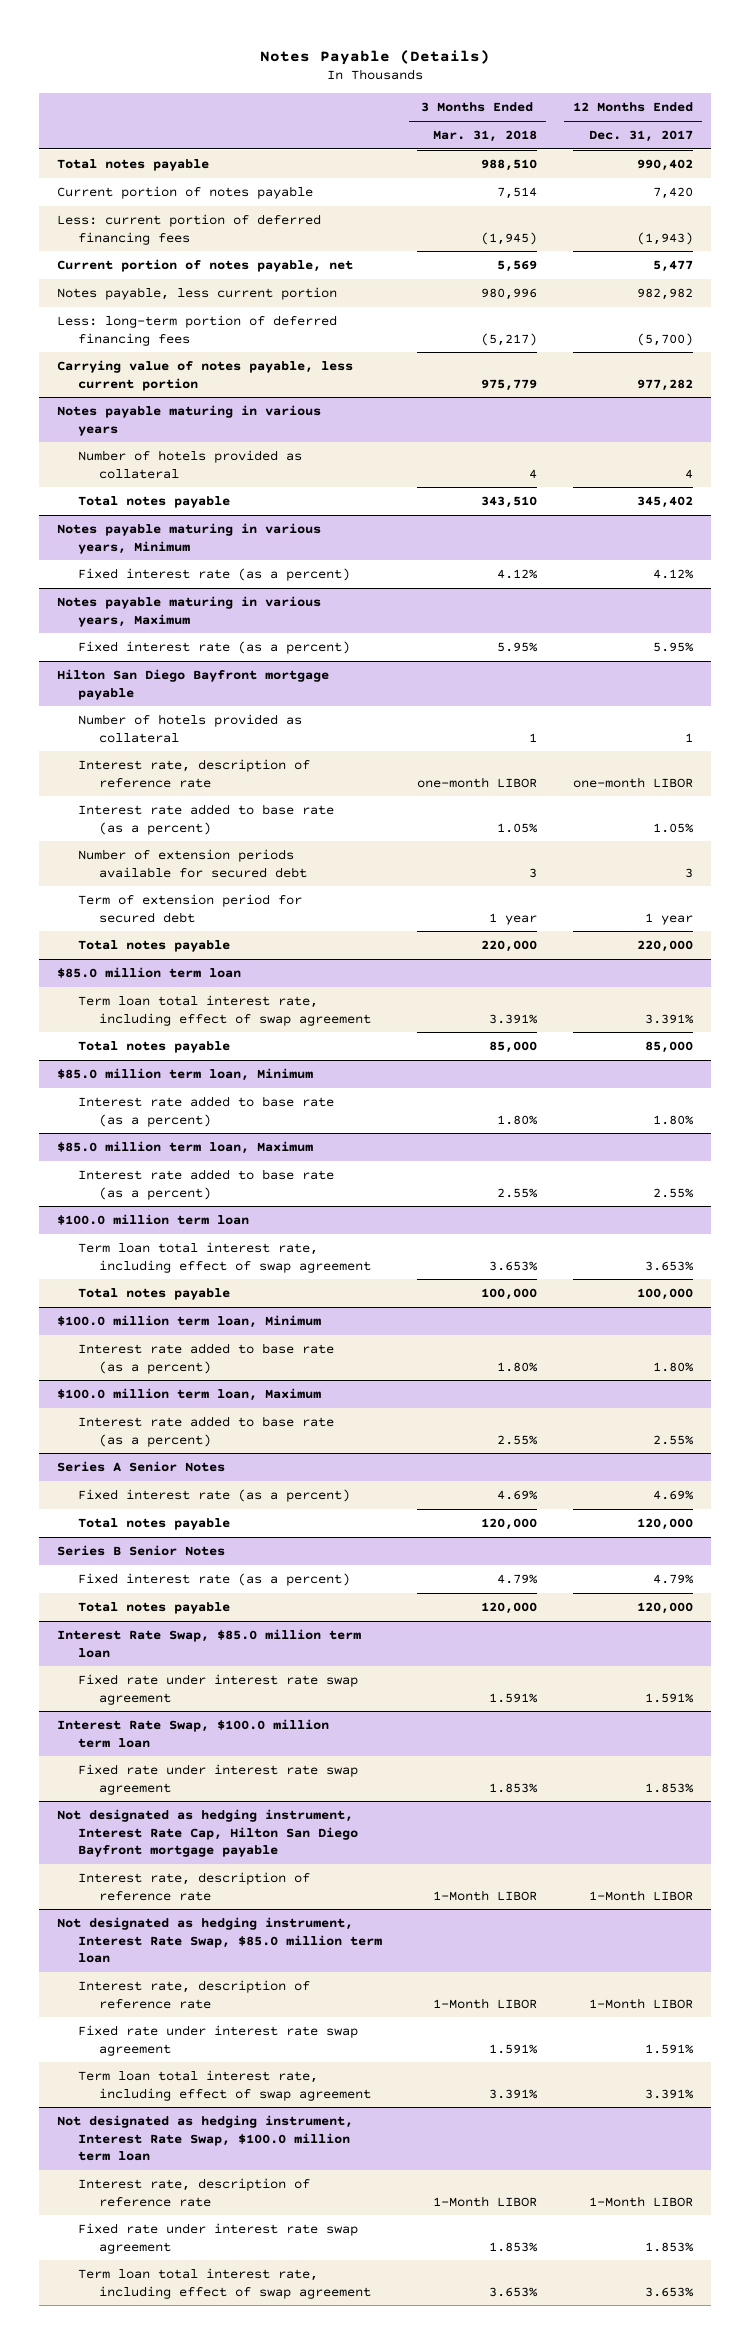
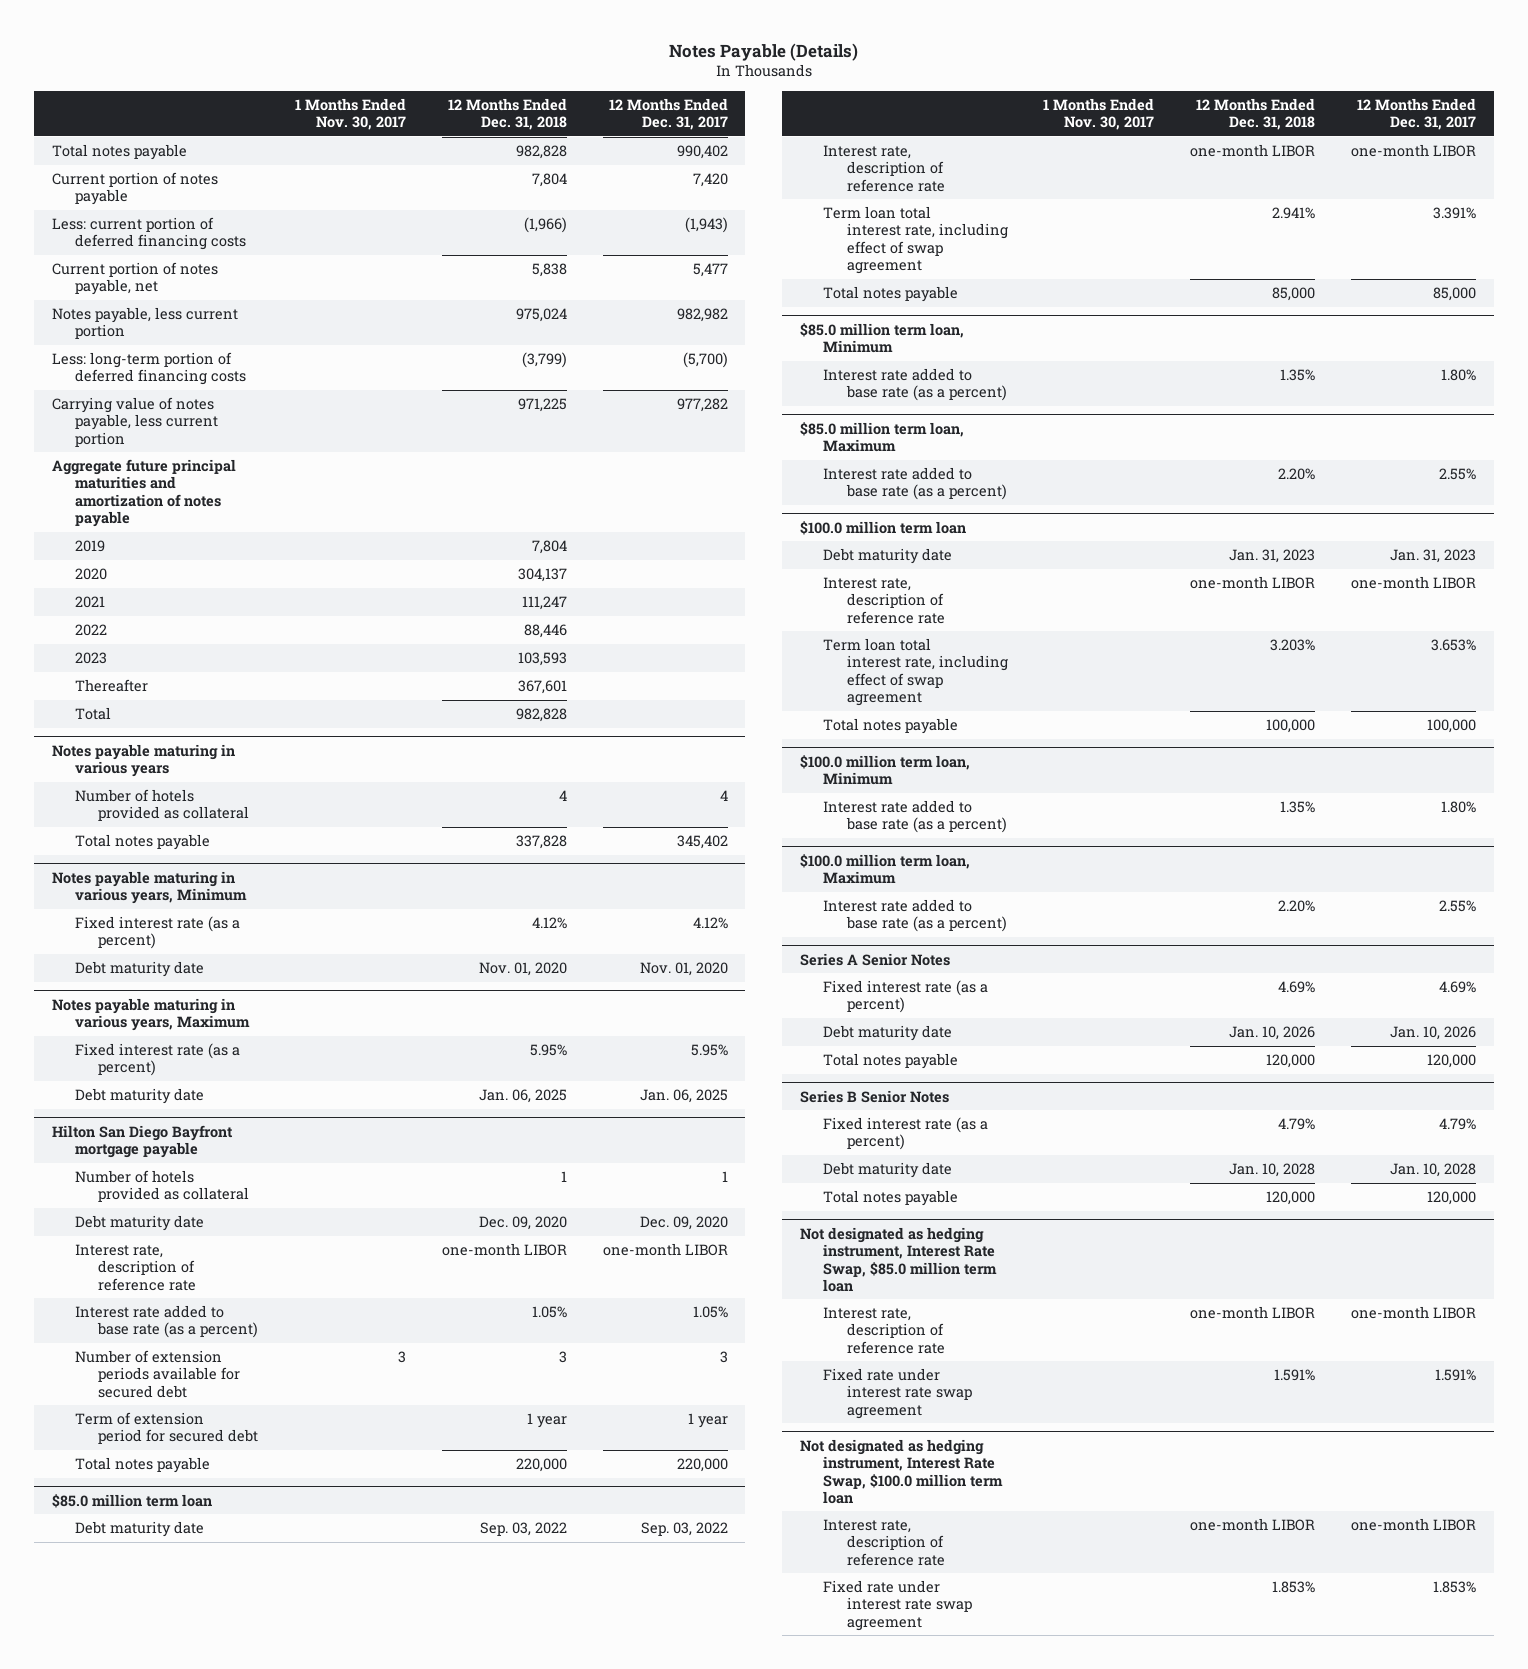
- | 3 Months Ended Mar. 31, 2018 | 12 Months Ended Dec. 31, 2017
+ | 1 Months Ended Nov. 30, 2017 | 12 Months Ended Dec. 31, 2018 | 12 Months Ended Dec. 31, 2017
- Less: current portion of deferred financing fees | (1,945) | (1,943)
+ Less: current portion of deferred financing costs | | (1,966) | (1,943)
- Less: long-term portion of deferred financing fees | (5,217) | (5,700)
+ Less: long-term portion of deferred financing costs | | (3,799) | (5,700)
+ Aggregate future principal maturities and amortization of notes payable
+ 2019 | | 7,804 |
+ 2020 | | 304,137 |
+ 2021 | | 111,247 |
+ 2022 | | 88,446 |
+ 2023 | | 103,593 |
+ Thereafter | | 367,601 |
+ Total | | 982,828 |
@ Notes payable maturing in various years, Minimum
+ Debt maturity date | | Nov. 01, 2020 | Nov. 01, 2020
@ Notes payable maturing in various years, Maximum
+ Debt maturity date | | Jan. 06, 2025 | Jan. 06, 2025
@ Hilton San Diego Bayfront mortgage payable
+ Debt maturity date | | Dec. 09, 2020 | Dec. 09, 2020
@ $85.0 million term loan
+ Debt maturity date | | Sep. 03, 2022 | Sep. 03, 2022
+ Interest rate, description of reference rate | | one-month LIBOR | one-month LIBOR
@ $100.0 million term loan
+ Debt maturity date | | Jan. 31, 2023 | Jan. 31, 2023
+ Interest rate, description of reference rate | | one-month LIBOR | one-month LIBOR
@ Series A Senior Notes
+ Debt maturity date | | Jan. 10, 2026 | Jan. 10, 2026
@ Series B Senior Notes
+ Debt maturity date | | Jan. 10, 2028 | Jan. 10, 2028
- Interest Rate Swap, $85.0 million term loan
- Fixed rate under interest rate swap agreement | 1.591% | 1.591%
- Interest Rate Swap, $100.0 million term loan
- Fixed rate under interest rate swap agreement | 1.853% | 1.853%
- Not designated as hedging instrument, Interest Rate Cap, Hilton San Diego Bayfront mortgage payable
- Interest rate, description of reference rate | 1-Month LIBOR | 1-Month LIBOR
@ Not designated as hedging instrument, Interest Rate Swap, $85.0 million term loan
- Interest rate, description of reference rate | 1-Month LIBOR | 1-Month LIBOR
+ Interest rate, description of reference rate | | one-month LIBOR | one-month LIBOR
- Term loan total interest rate, including effect of swap agreement | 3.391% | 3.391%
@ Not designated as hedging instrument, Interest Rate Swap, $100.0 million term loan
- Interest rate, description of reference rate | 1-Month LIBOR | 1-Month LIBOR
+ Interest rate, description of reference rate | | one-month LIBOR | one-month LIBOR
- Term loan total interest rate, including effect of swap agreement | 3.653% | 3.653%

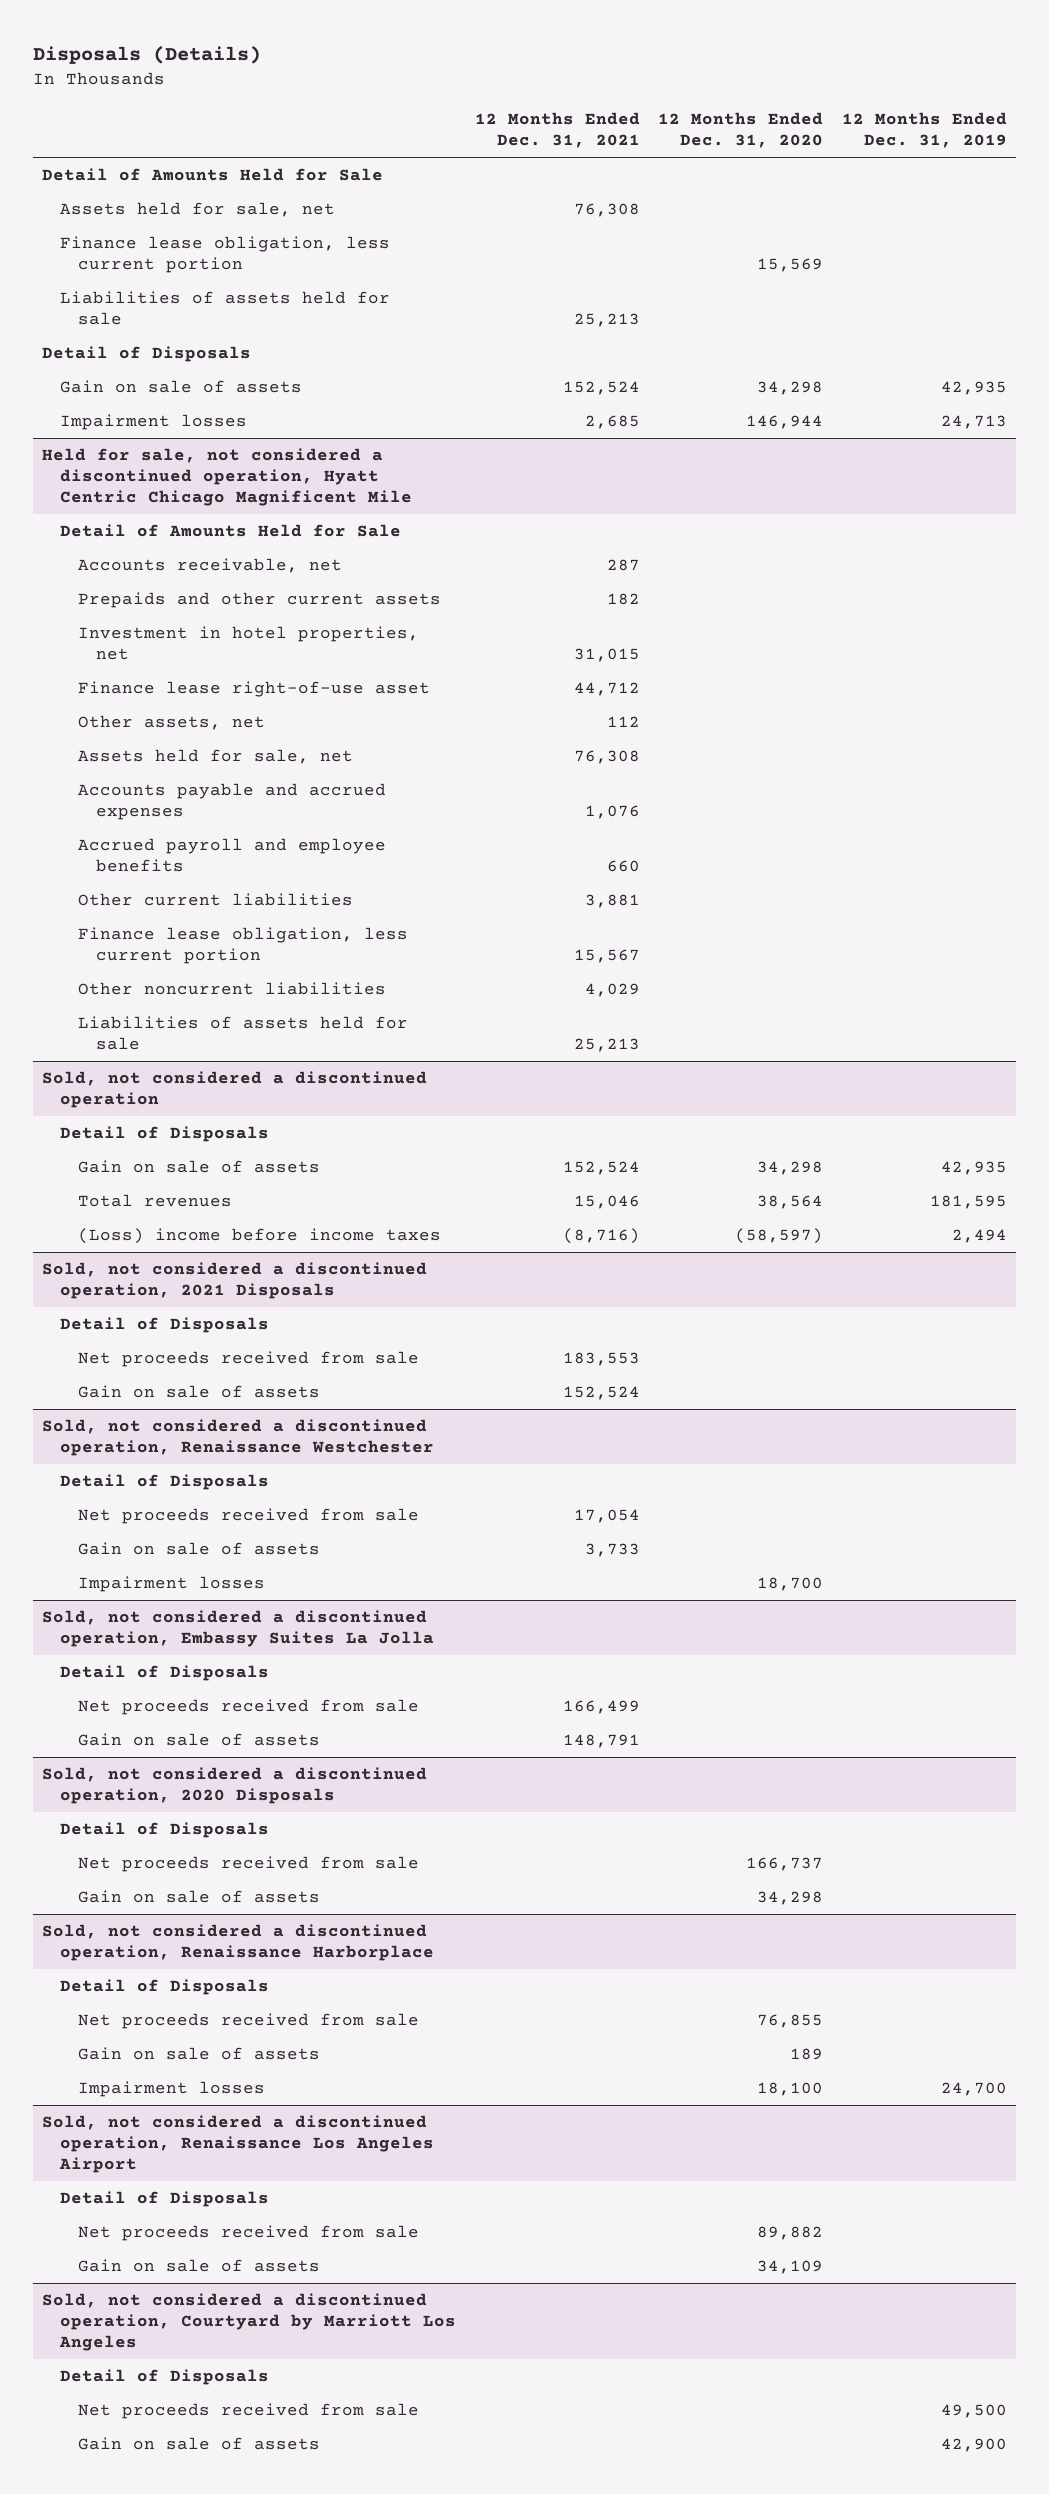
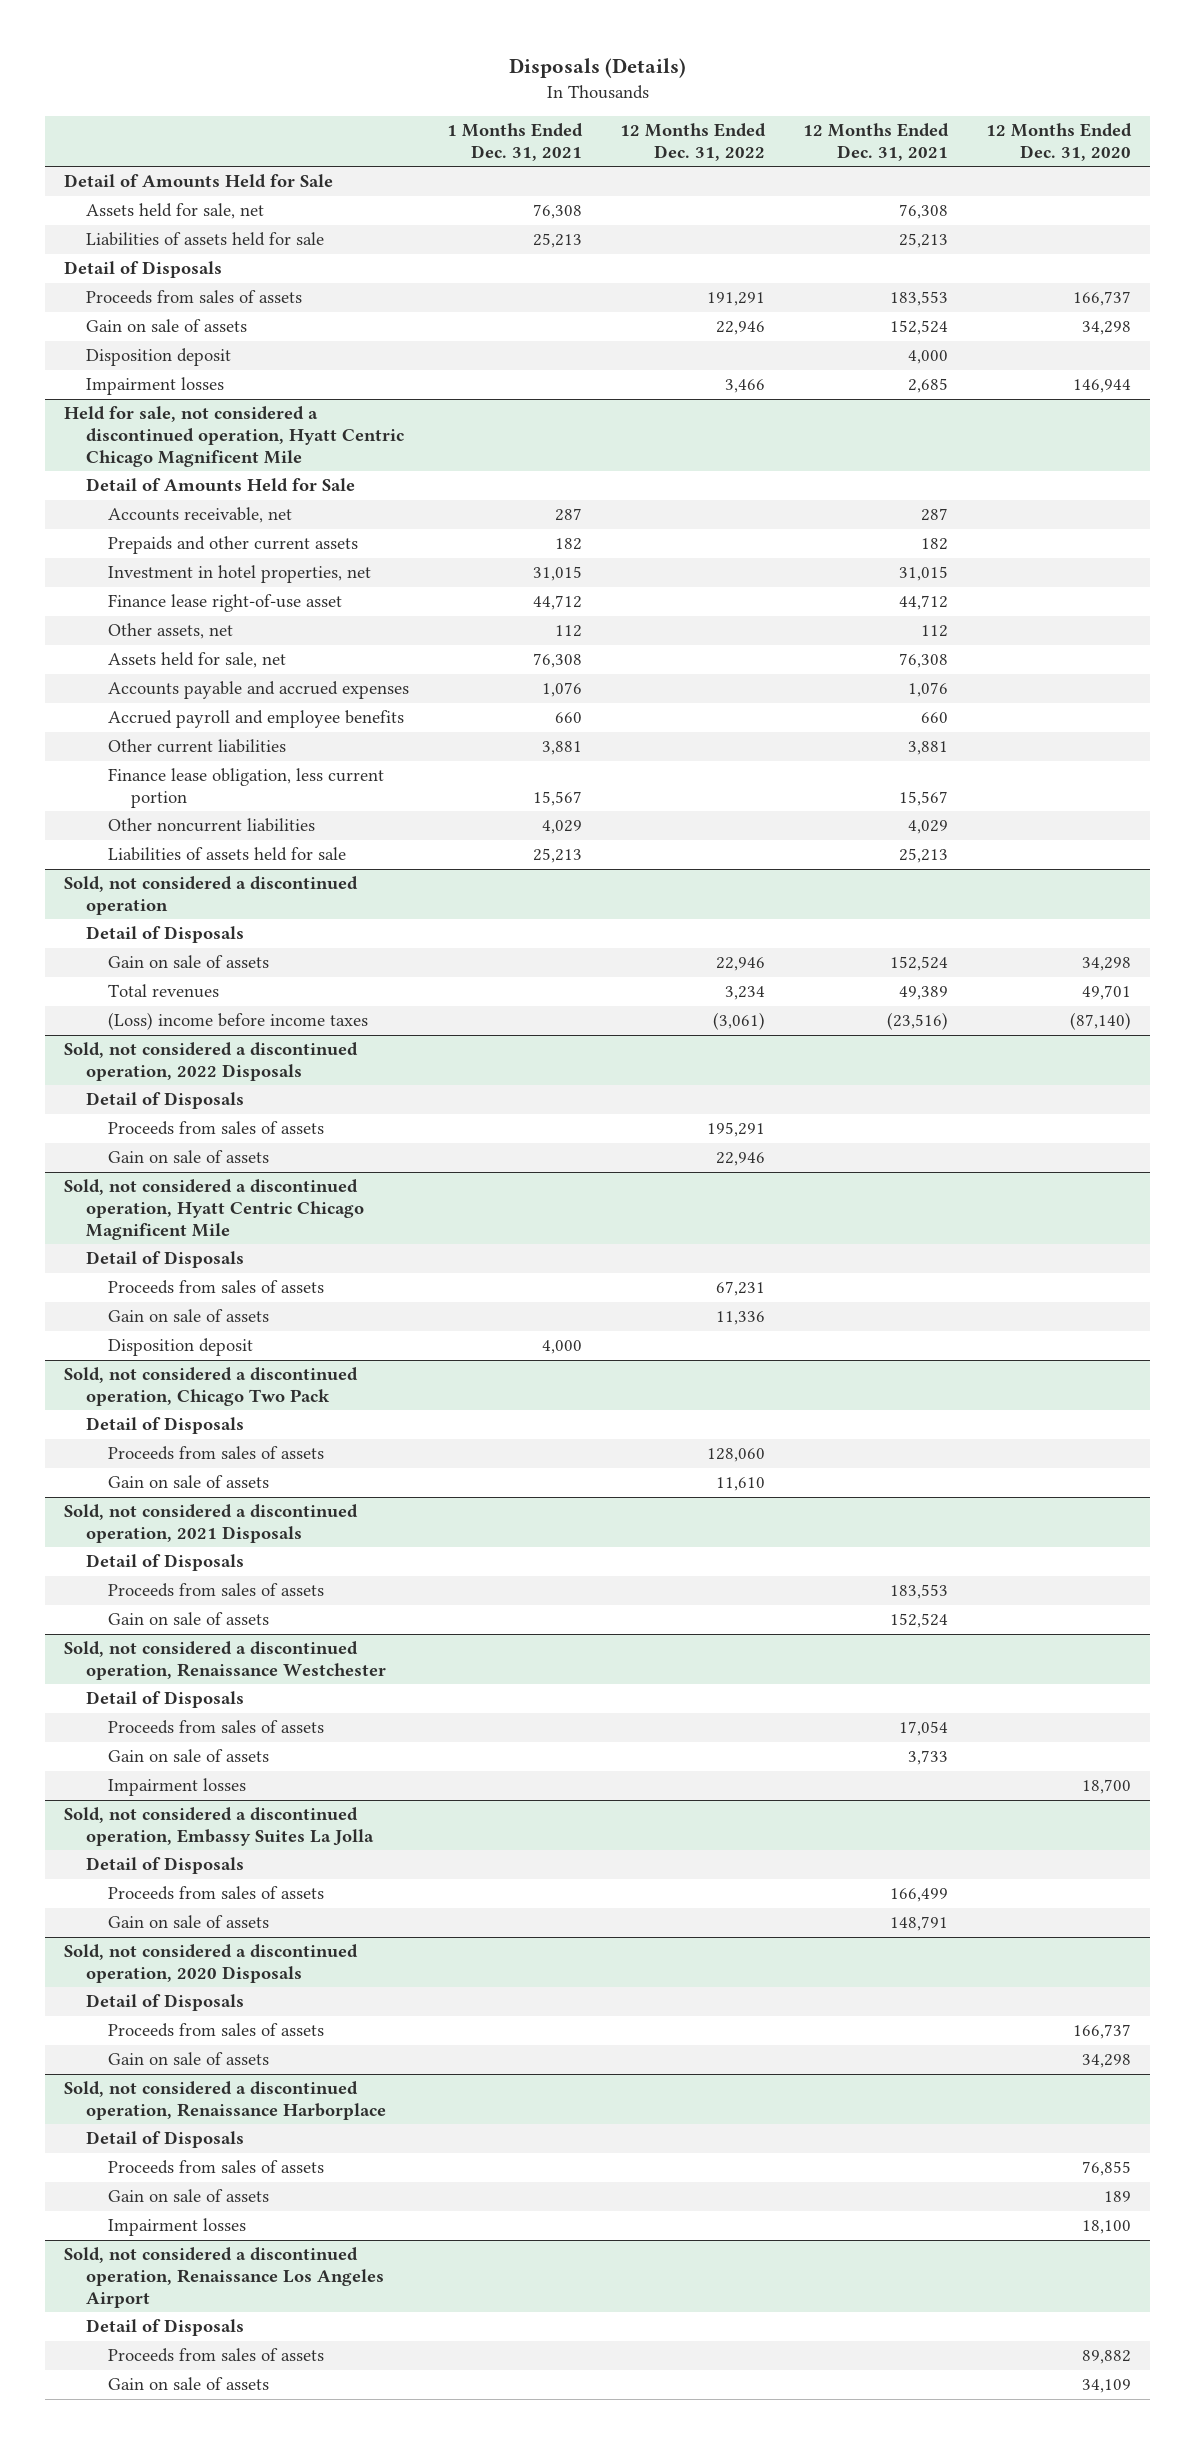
- | 12 Months Ended Dec. 31, 2021 | 12 Months Ended Dec. 31, 2020 | 12 Months Ended Dec. 31, 2019
+ | 1 Months Ended Dec. 31, 2021 | 12 Months Ended Dec. 31, 2022 | 12 Months Ended Dec. 31, 2021 | 12 Months Ended Dec. 31, 2020
- Finance lease obligation, less current portion | | 15,569 |
+ Proceeds from sales of assets | | 191,291 | 183,553 | 166,737
+ Disposition deposit | | | 4,000 |
@ Sold, not considered a discontinued operation
- Total revenues | 15,046 | 38,564 | 181,595
- (Loss) income before income taxes | (8,716) | (58,597) | 2,494
+ Total revenues | | 3,234 | 49,389 | 49,701
+ (Loss) income before income taxes | | (3,061) | (23,516) | (87,140)
+ Sold, not considered a discontinued operation, 2022 Disposals
+ Detail of Disposals
+ Proceeds from sales of assets | | 195,291 | |
+ Gain on sale of assets | | 22,946 | |
+ Sold, not considered a discontinued operation, Hyatt Centric Chicago Magnificent Mile
+ Detail of Disposals
+ Proceeds from sales of assets | | 67,231 | |
+ Gain on sale of assets | | 11,336 | |
+ Disposition deposit | 4,000 | | |
+ Sold, not considered a discontinued operation, Chicago Two Pack
+ Detail of Disposals
+ Proceeds from sales of assets | | 128,060 | |
+ Gain on sale of assets | | 11,610 | |
@ Sold, not considered a discontinued operation, 2021 Disposals
- Net proceeds received from sale | 183,553 | |
+ Proceeds from sales of assets | | | 183,553 |
@ Sold, not considered a discontinued operation, Renaissance Westchester
- Net proceeds received from sale | 17,054 | |
+ Proceeds from sales of assets | | | 17,054 |
@ Sold, not considered a discontinued operation, Embassy Suites La Jolla
- Net proceeds received from sale | 166,499 | |
+ Proceeds from sales of assets | | | 166,499 |
@ Sold, not considered a discontinued operation, 2020 Disposals
- Net proceeds received from sale | | 166,737 |
+ Proceeds from sales of assets | | | | 166,737
@ Sold, not considered a discontinued operation, Renaissance Harborplace
- Net proceeds received from sale | | 76,855 |
+ Proceeds from sales of assets | | | | 76,855
@ Sold, not considered a discontinued operation, Renaissance Los Angeles Airport
- Net proceeds received from sale | | 89,882 |
+ Proceeds from sales of assets | | | | 89,882
- Sold, not considered a discontinued operation, Courtyard by Marriott Los Angeles
- Detail of Disposals
- Net proceeds received from sale | | | 49,500
- Gain on sale of assets | | | 42,900

